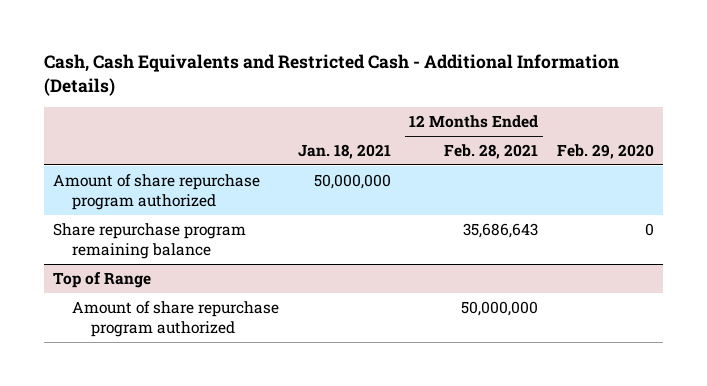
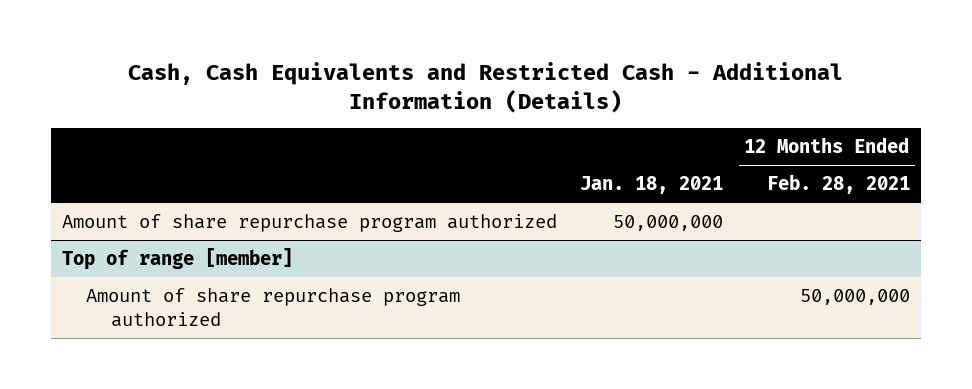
- | Jan. 18, 2021 | 12 Months Ended Feb. 28, 2021 | Feb. 29, 2020
+ | Jan. 18, 2021 | 12 Months Ended Feb. 28, 2021
- Share repurchase program remaining balance | | 35,686,643 | 0
- Top of Range
+ Top of range [member]

